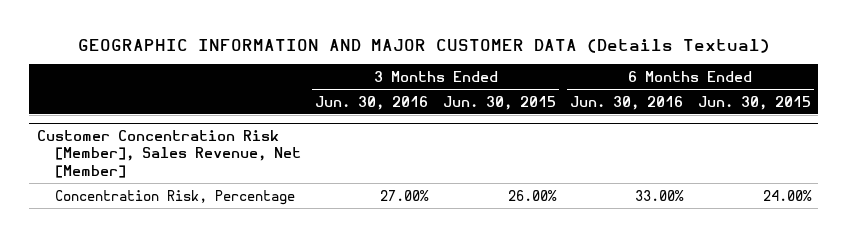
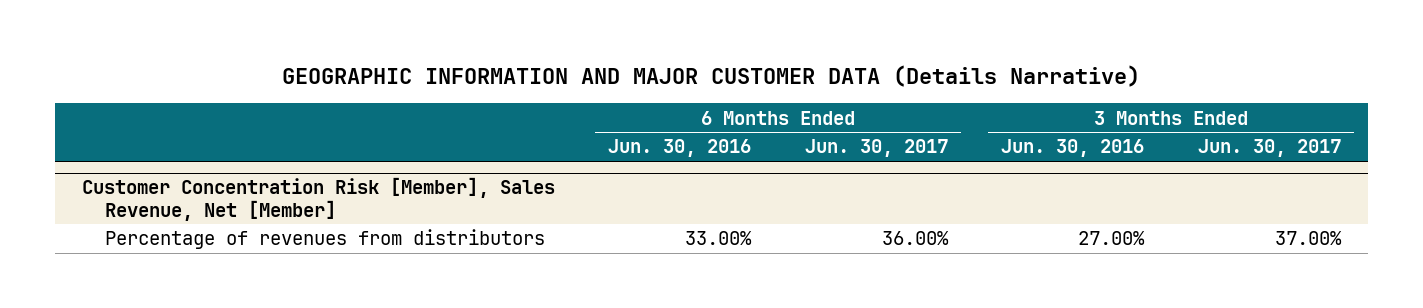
- GEOGRAPHIC INFORMATION AND MAJOR CUSTOMER DATA (Details Textual)
+ GEOGRAPHIC INFORMATION AND MAJOR CUSTOMER DATA (Details Narrative)
- | 3 Months Ended Jun. 30, 2016 | 3 Months Ended Jun. 30, 2015 | 6 Months Ended Jun. 30, 2016 | 6 Months Ended Jun. 30, 2015
+ | 6 Months Ended Jun. 30, 2016 | 6 Months Ended Jun. 30, 2017 | 3 Months Ended Jun. 30, 2016 | 3 Months Ended Jun. 30, 2017
@ Customer Concentration Risk [Member], Sales Revenue, Net [Member]
- Concentration Risk, Percentage | 27.00% | 26.00% | 33.00% | 24.00%
+ Percentage of revenues from distributors | 33.00% | 36.00% | 27.00% | 37.00%

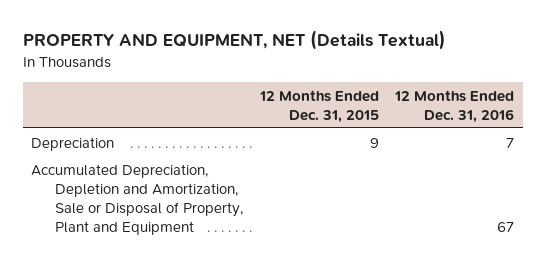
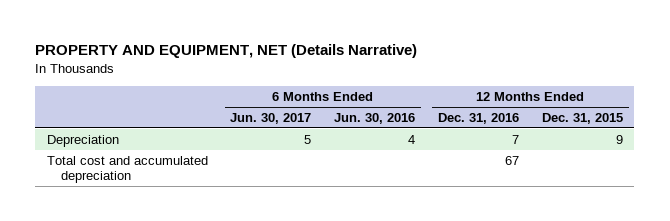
- PROPERTY AND EQUIPMENT, NET (Details Textual)
+ PROPERTY AND EQUIPMENT, NET (Details Narrative)
- | 12 Months Ended Dec. 31, 2015 | 12 Months Ended Dec. 31, 2016
+ | 6 Months Ended Jun. 30, 2017 | 6 Months Ended Jun. 30, 2016 | 12 Months Ended Dec. 31, 2016 | 12 Months Ended Dec. 31, 2015
- Accumulated Depreciation, Depletion and Amortization, Sale or Disposal of Property, Plant and Equipment | | 67
+ Total cost and accumulated depreciation | | | 67 |

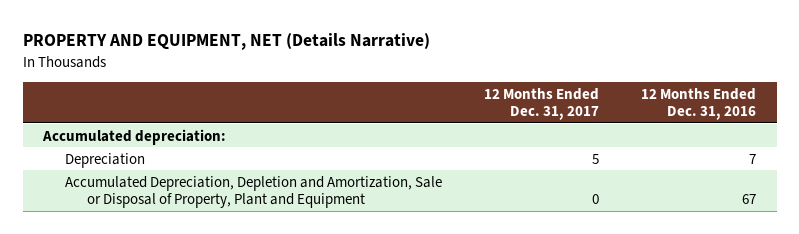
- | 6 Months Ended Jun. 30, 2017 | 6 Months Ended Jun. 30, 2016 | 12 Months Ended Dec. 31, 2016 | 12 Months Ended Dec. 31, 2015
+ | 12 Months Ended Dec. 31, 2017 | 12 Months Ended Dec. 31, 2016
+ Accumulated depreciation:
- Total cost and accumulated depreciation | | | 67 |
+ Accumulated Depreciation, Depletion and Amortization, Sale or Disposal of Property, Plant and Equipment | 0 | 67

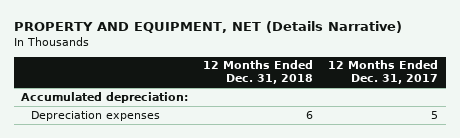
- | 12 Months Ended Dec. 31, 2017 | 12 Months Ended Dec. 31, 2016
+ | 12 Months Ended Dec. 31, 2018 | 12 Months Ended Dec. 31, 2017
- Depreciation | 5 | 7
- Accumulated Depreciation, Depletion and Amortization, Sale or Disposal of Property, Plant and Equipment | 0 | 67
+ Depreciation expenses | 6 | 5

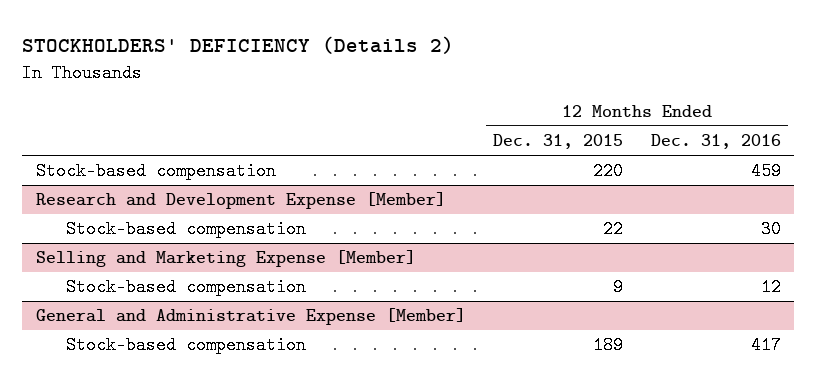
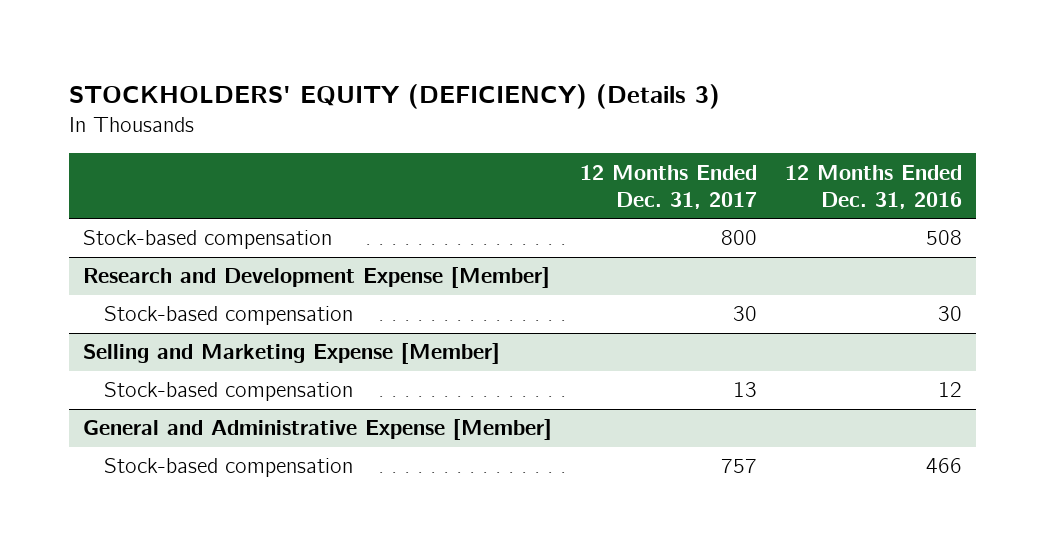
- STOCKHOLDERS' DEFICIENCY (Details 2)
+ STOCKHOLDERS' EQUITY (DEFICIENCY) (Details 3)
- | 12 Months Ended Dec. 31, 2015 | 12 Months Ended Dec. 31, 2016
+ | 12 Months Ended Dec. 31, 2017 | 12 Months Ended Dec. 31, 2016
- Stock-based compensation | 220 | 459
+ Stock-based compensation | 800 | 508
@ General and Administrative Expense [Member]
- Stock-based compensation | 189 | 417
+ Stock-based compensation | 757 | 466

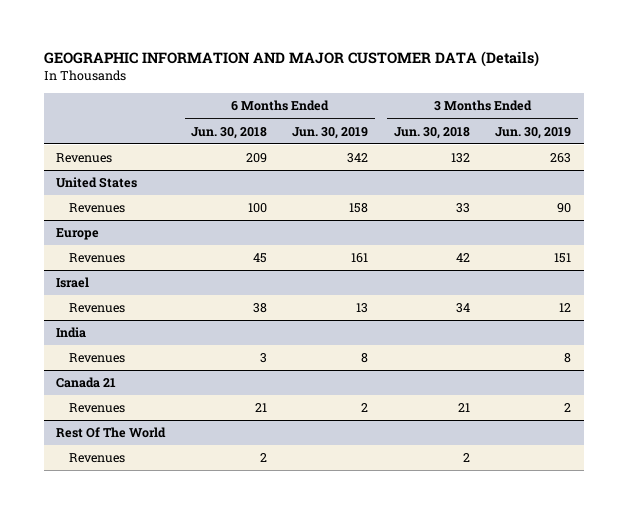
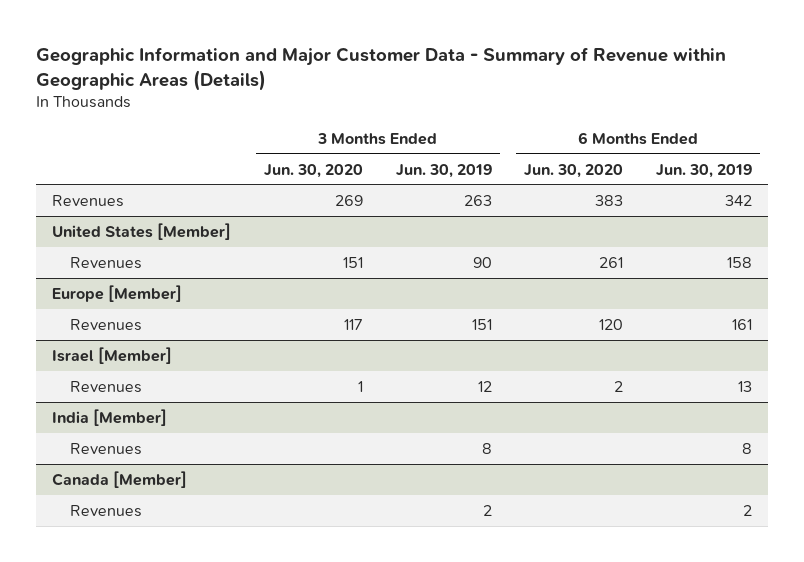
- GEOGRAPHIC INFORMATION AND MAJOR CUSTOMER DATA (Details)
+ Geographic Information and Major Customer Data - Summary of Revenue within Geographic Areas (Details)
- | 6 Months Ended Jun. 30, 2018 | 6 Months Ended Jun. 30, 2019 | 3 Months Ended Jun. 30, 2018 | 3 Months Ended Jun. 30, 2019
+ | 3 Months Ended Jun. 30, 2020 | 3 Months Ended Jun. 30, 2019 | 6 Months Ended Jun. 30, 2020 | 6 Months Ended Jun. 30, 2019
- United States
+ United States [Member]
- Europe
+ Europe [Member]
- Israel
+ Israel [Member]
- India
+ India [Member]
- Canada 21
+ Canada [Member]
- Rest Of The World
- Revenues | 2 | | 2 |

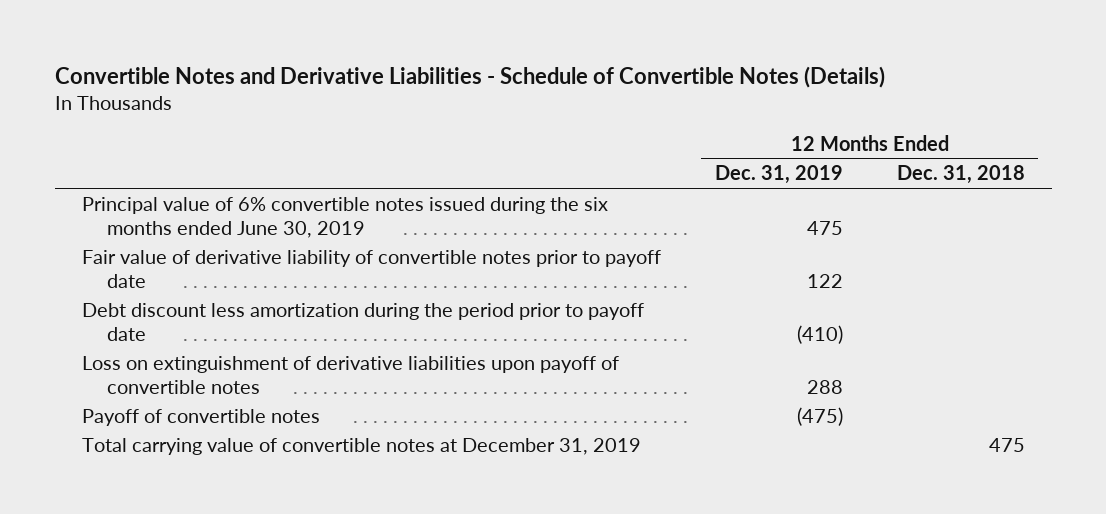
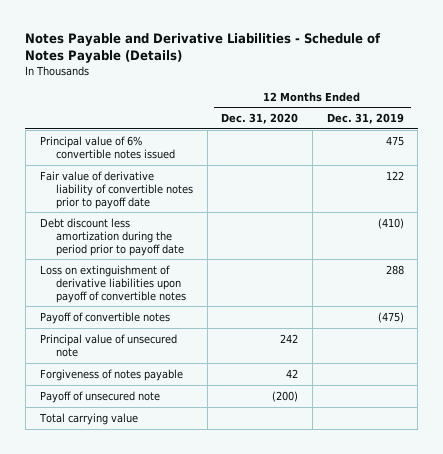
- Convertible Notes and Derivative Liabilities - Schedule of Convertible Notes (Details)
+ Notes Payable and Derivative Liabilities - Schedule of Notes Payable (Details)
- | 12 Months Ended Dec. 31, 2019 | 12 Months Ended Dec. 31, 2018
+ | 12 Months Ended Dec. 31, 2020 | 12 Months Ended Dec. 31, 2019
- Principal value of 6% convertible notes issued during the six months ended June 30, 2019 | 475 |
+ Principal value of 6% convertible notes issued | | 475
- Total carrying value of convertible notes at December 31, 2019 | | 475
+ Principal value of unsecured note | 242 |
+ Forgiveness of notes payable | 42 |
+ Payoff of unsecured note | (200) |
+ Total carrying value

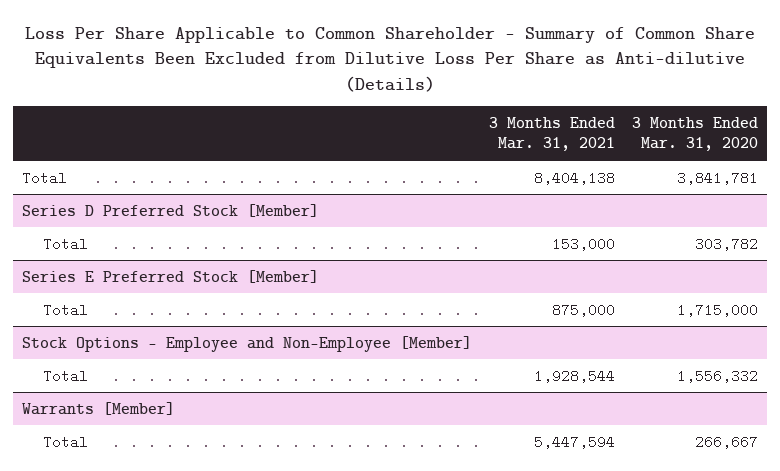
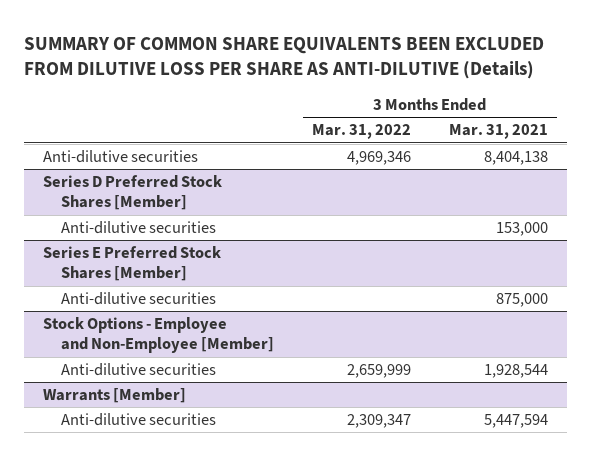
- Loss Per Share Applicable to Common Shareholder - Summary of Common Share Equivalents Been Excluded from Dilutive Loss Per Share as Anti-dilutive (Details)
+ SUMMARY OF COMMON SHARE EQUIVALENTS BEEN EXCLUDED FROM DILUTIVE LOSS PER SHARE AS ANTI-DILUTIVE (Details)
- | 3 Months Ended Mar. 31, 2021 | 3 Months Ended Mar. 31, 2020
+ | 3 Months Ended Mar. 31, 2022 | 3 Months Ended Mar. 31, 2021
- Total | 8,404,138 | 3,841,781
- Series D Preferred Stock [Member]
- Total | 153,000 | 303,782
- Series E Preferred Stock [Member]
- Total | 875,000 | 1,715,000
+ Anti-dilutive securities | 4,969,346 | 8,404,138
+ Series D Preferred Stock Shares [Member]
+ Anti-dilutive securities | | 153,000
+ Series E Preferred Stock Shares [Member]
+ Anti-dilutive securities | | 875,000
@ Stock Options - Employee and Non-Employee [Member]
- Total | 1,928,544 | 1,556,332
+ Anti-dilutive securities | 2,659,999 | 1,928,544
@ Warrants [Member]
- Total | 5,447,594 | 266,667
+ Anti-dilutive securities | 2,309,347 | 5,447,594

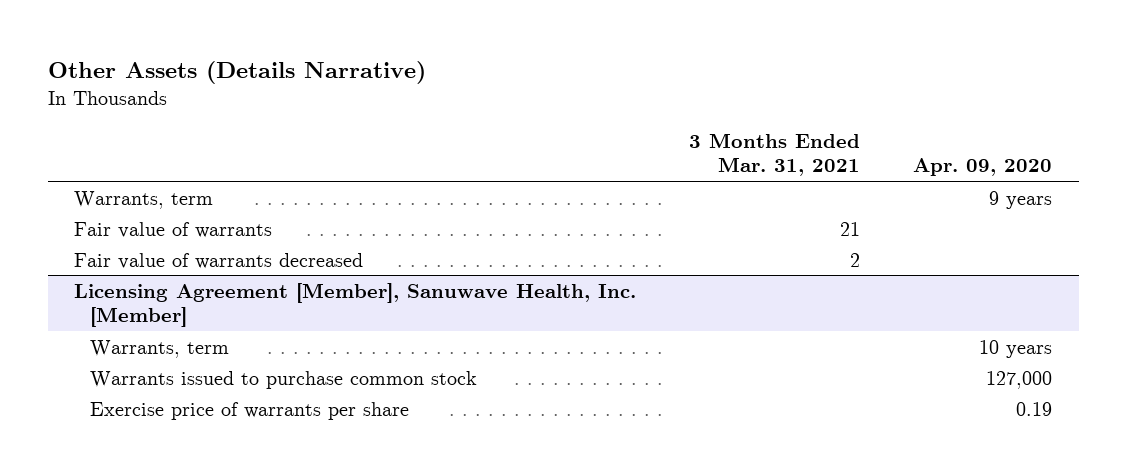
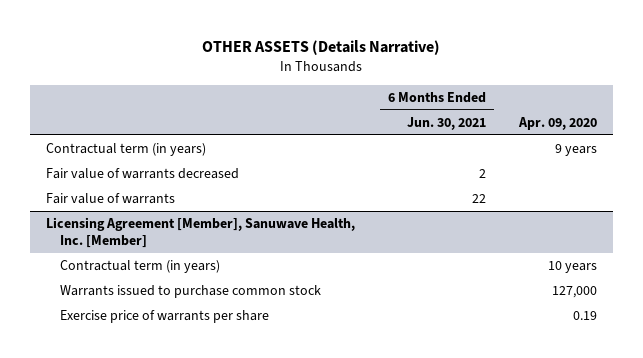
- Other Assets (Details Narrative)
+ OTHER ASSETS (Details Narrative)
- | 3 Months Ended Mar. 31, 2021 | Apr. 09, 2020
+ | 6 Months Ended Jun. 30, 2021 | Apr. 09, 2020
- Warrants, term | | 9 years
+ Contractual term (in years) | | 9 years
moved down: Fair value of warrants | 22 |
@ Licensing Agreement [Member], Sanuwave Health, Inc. [Member]
- Warrants, term | | 10 years
+ Contractual term (in years) | | 10 years

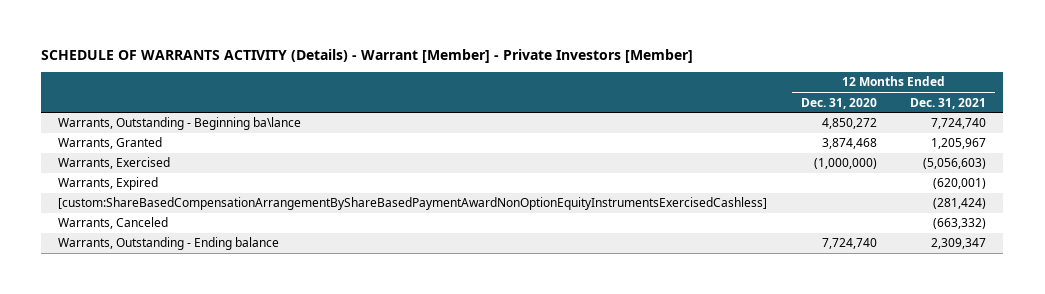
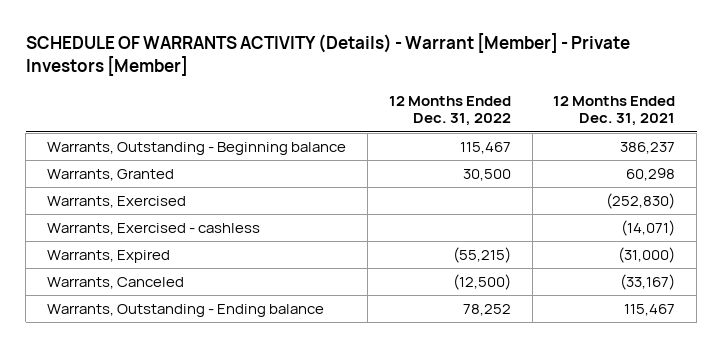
- | 12 Months Ended Dec. 31, 2020 | 12 Months Ended Dec. 31, 2021
+ | 12 Months Ended Dec. 31, 2022 | 12 Months Ended Dec. 31, 2021
- Warrants, Outstanding - Beginning ba\lance | 4,850,272 | 7,724,740
- Warrants, Granted | 3,874,468 | 1,205,967
- Warrants, Exercised | (1,000,000) | (5,056,603)
- Warrants, Expired | | (620,001)
- [custom:ShareBasedCompensationArrangementByShareBasedPaymentAwardNonOptionEquityInstrumentsExercisedCashless] | | (281,424)
- Warrants, Canceled | | (663,332)
- Warrants, Outstanding - Ending balance | 7,724,740 | 2,309,347
+ Warrants, Outstanding - Beginning balance | 115,467 | 386,237
+ Warrants, Granted | 30,500 | 60,298
+ Warrants, Exercised | | (252,830)
+ Warrants, Exercised - cashless | | (14,071)
+ Warrants, Expired | (55,215) | (31,000)
+ Warrants, Canceled | (12,500) | (33,167)
+ Warrants, Outstanding - Ending balance | 78,252 | 115,467

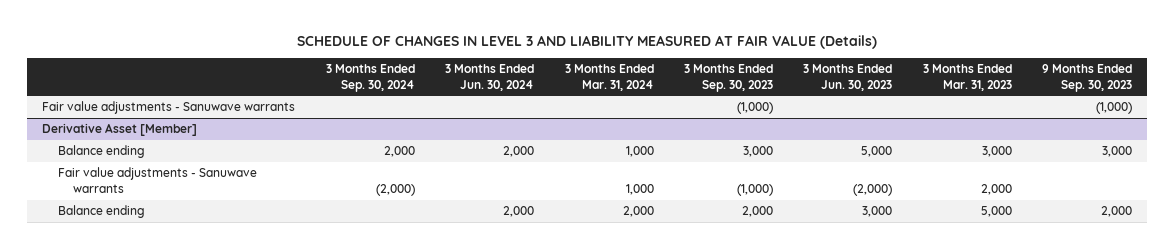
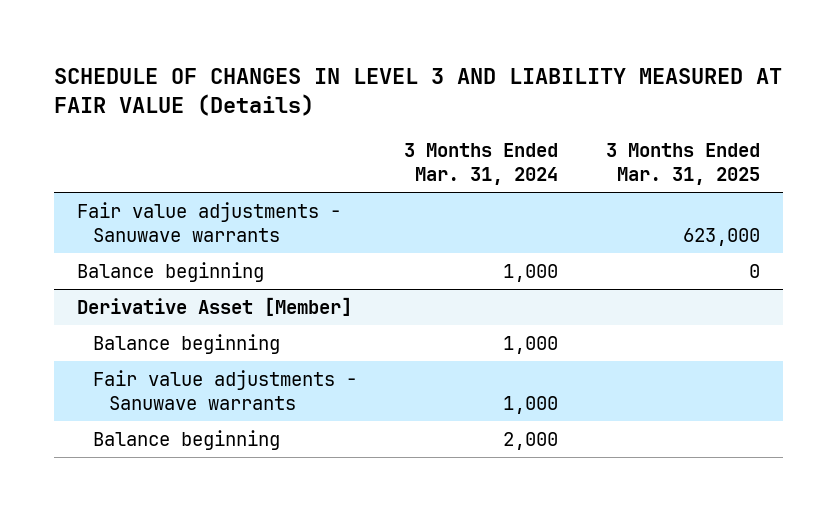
- | 3 Months Ended Sep. 30, 2024 | 3 Months Ended Jun. 30, 2024 | 3 Months Ended Mar. 31, 2024 | 3 Months Ended Sep. 30, 2023 | 3 Months Ended Jun. 30, 2023 | 3 Months Ended Mar. 31, 2023 | 9 Months Ended Sep. 30, 2023
+ | 3 Months Ended Mar. 31, 2024 | 3 Months Ended Mar. 31, 2025
+ Balance beginning | 1,000 | 0
@ Derivative Asset [Member]
- Balance ending | 2,000 | 2,000 | 1,000 | 3,000 | 5,000 | 3,000 | 3,000
+ Balance beginning | 1,000 |
- Balance ending | | 2,000 | 2,000 | 2,000 | 3,000 | 5,000 | 2,000
+ Balance beginning | 2,000 |

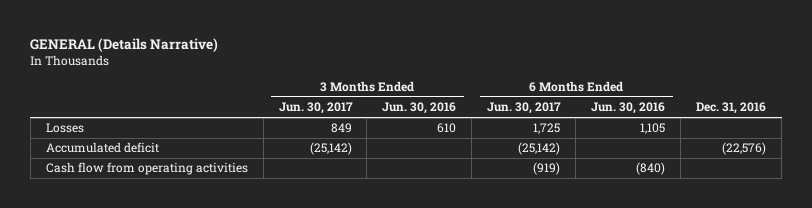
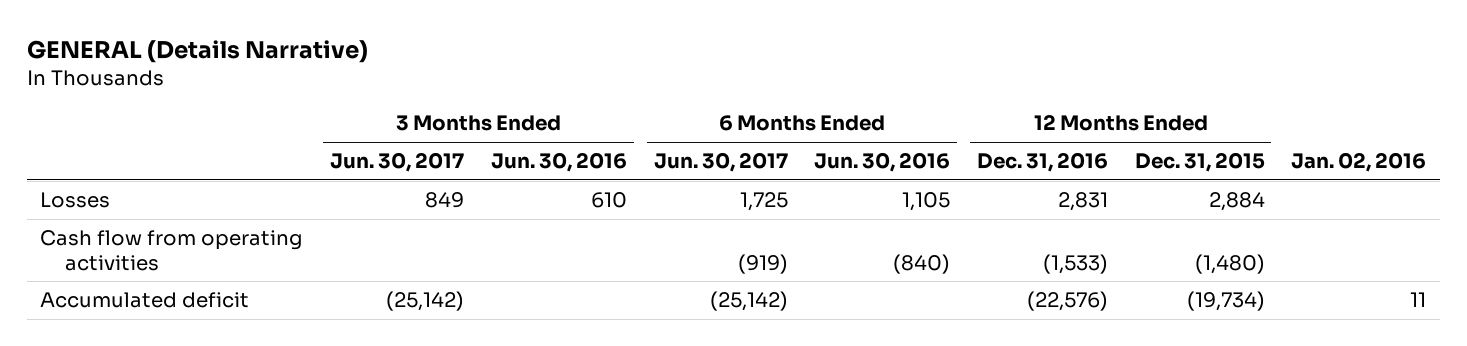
- | 3 Months Ended Jun. 30, 2017 | 3 Months Ended Jun. 30, 2016 | 6 Months Ended Jun. 30, 2017 | 6 Months Ended Jun. 30, 2016 | Dec. 31, 2016
+ | 3 Months Ended Jun. 30, 2017 | 3 Months Ended Jun. 30, 2016 | 6 Months Ended Jun. 30, 2017 | 6 Months Ended Jun. 30, 2016 | 12 Months Ended Dec. 31, 2016 | 12 Months Ended Dec. 31, 2015 | Jan. 02, 2016
moved down: Accumulated deficit | (25,142) | | (25,142) | | (22,576) | (19,734) | 11

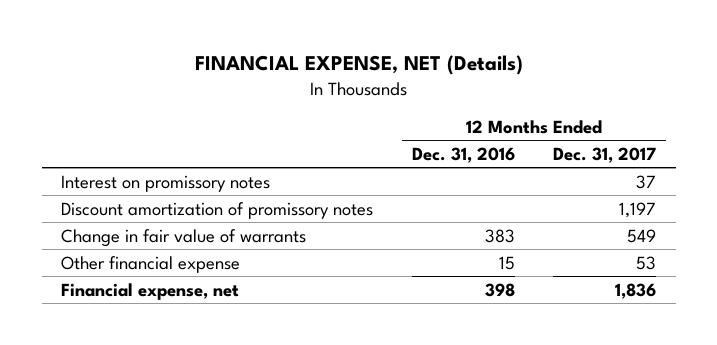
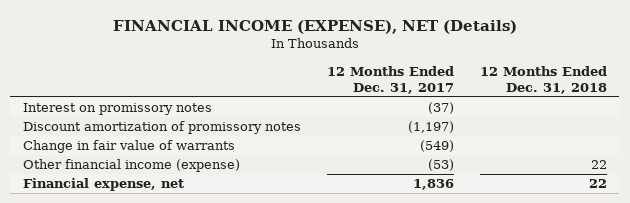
- FINANCIAL EXPENSE, NET (Details)
+ FINANCIAL INCOME (EXPENSE), NET (Details)
- | 12 Months Ended Dec. 31, 2016 | 12 Months Ended Dec. 31, 2017
+ | 12 Months Ended Dec. 31, 2017 | 12 Months Ended Dec. 31, 2018
- Interest on promissory notes | | 37
- Discount amortization of promissory notes | | 1,197
- Change in fair value of warrants | 383 | 549
- Other financial expense | 15 | 53
+ Interest on promissory notes | (37) |
+ Discount amortization of promissory notes | (1,197) |
+ Change in fair value of warrants | (549) |
+ Other financial income (expense) | (53) | 22

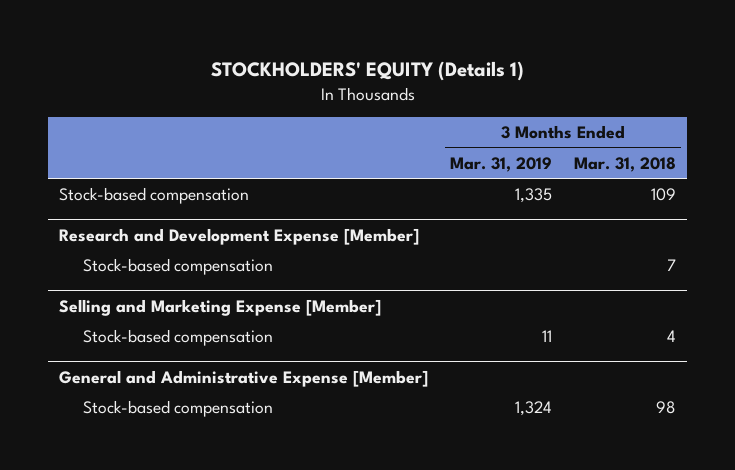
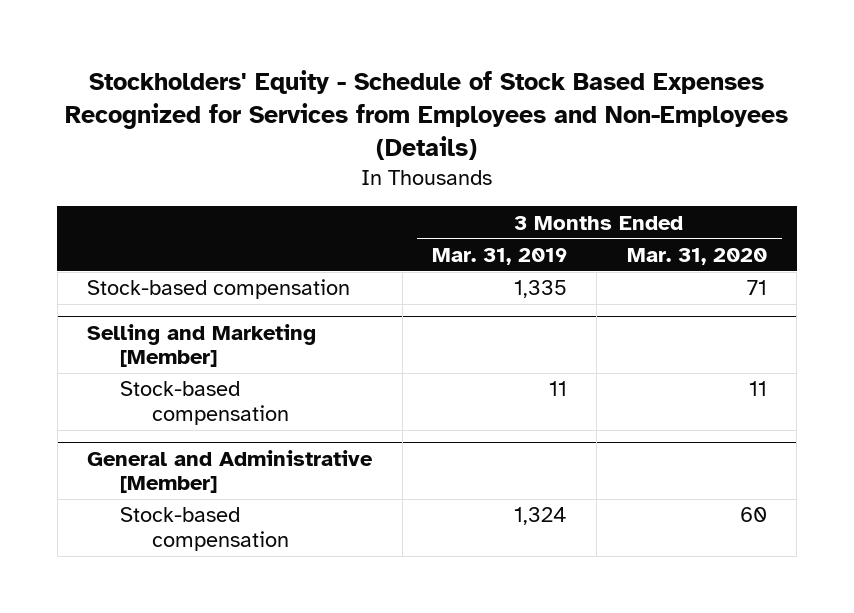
- STOCKHOLDERS' EQUITY (Details 1)
+ Stockholders' Equity - Schedule of Stock Based Expenses Recognized for Services from Employees and Non-Employees (Details)
- | 3 Months Ended Mar. 31, 2019 | 3 Months Ended Mar. 31, 2018
+ | 3 Months Ended Mar. 31, 2019 | 3 Months Ended Mar. 31, 2020
- Research and Development Expense [Member]
- Stock-based compensation | | 7
- Selling and Marketing Expense [Member]
+ Selling and Marketing [Member]
- General and Administrative Expense [Member]
+ General and Administrative [Member]

